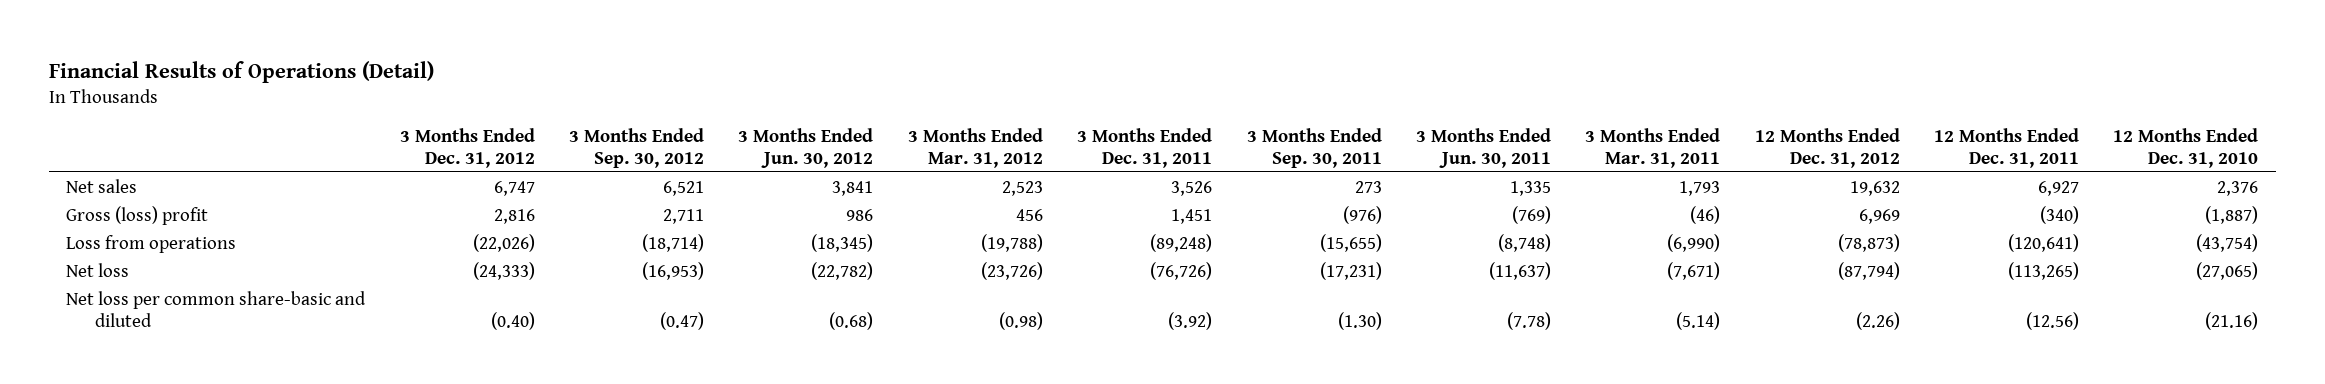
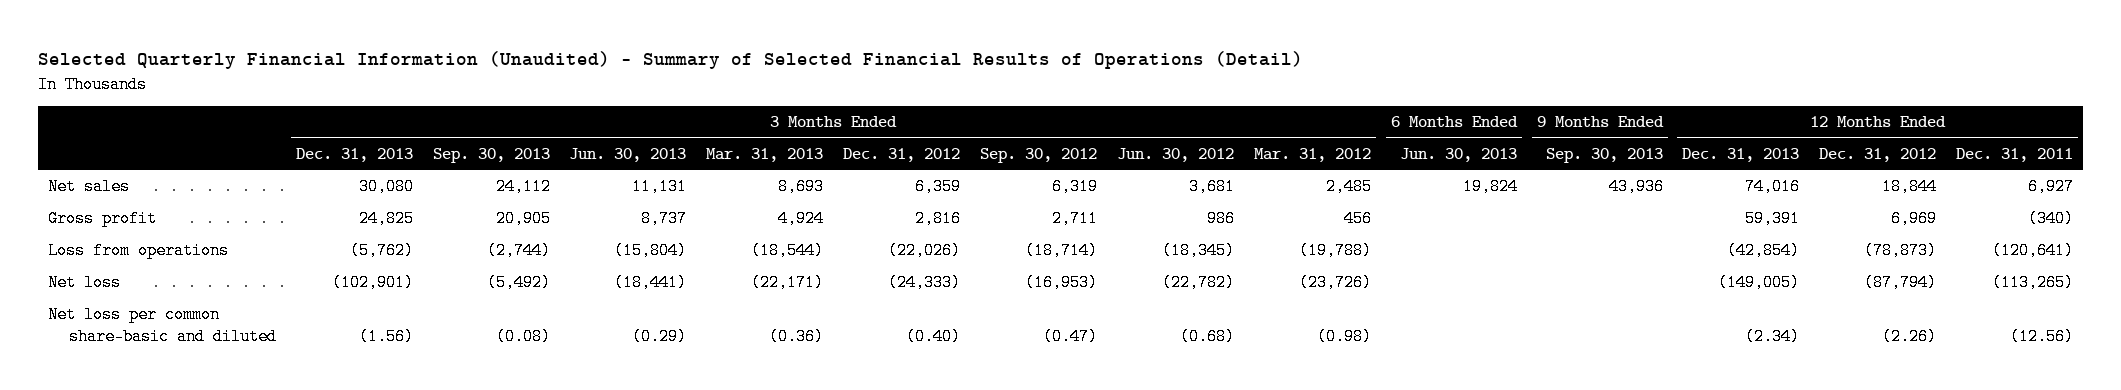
- Financial Results of Operations (Detail)
+ Selected Quarterly Financial Information (Unaudited) - Summary of Selected Financial Results of Operations (Detail)
- | 3 Months Ended Dec. 31, 2012 | 3 Months Ended Sep. 30, 2012 | 3 Months Ended Jun. 30, 2012 | 3 Months Ended Mar. 31, 2012 | 3 Months Ended Dec. 31, 2011 | 3 Months Ended Sep. 30, 2011 | 3 Months Ended Jun. 30, 2011 | 3 Months Ended Mar. 31, 2011 | 12 Months Ended Dec. 31, 2012 | 12 Months Ended Dec. 31, 2011 | 12 Months Ended Dec. 31, 2010
+ | 3 Months Ended Dec. 31, 2013 | 3 Months Ended Sep. 30, 2013 | 3 Months Ended Jun. 30, 2013 | 3 Months Ended Mar. 31, 2013 | 3 Months Ended Dec. 31, 2012 | 3 Months Ended Sep. 30, 2012 | 3 Months Ended Jun. 30, 2012 | 3 Months Ended Mar. 31, 2012 | 6 Months Ended Jun. 30, 2013 | 9 Months Ended Sep. 30, 2013 | 12 Months Ended Dec. 31, 2013 | 12 Months Ended Dec. 31, 2012 | 12 Months Ended Dec. 31, 2011
- Net sales | 6,747 | 6,521 | 3,841 | 2,523 | 3,526 | 273 | 1,335 | 1,793 | 19,632 | 6,927 | 2,376
- Gross (loss) profit | 2,816 | 2,711 | 986 | 456 | 1,451 | (976) | (769) | (46) | 6,969 | (340) | (1,887)
+ Net sales | 30,080 | 24,112 | 11,131 | 8,693 | 6,359 | 6,319 | 3,681 | 2,485 | 19,824 | 43,936 | 74,016 | 18,844 | 6,927
+ Gross profit | 24,825 | 20,905 | 8,737 | 4,924 | 2,816 | 2,711 | 986 | 456 | | | 59,391 | 6,969 | (340)

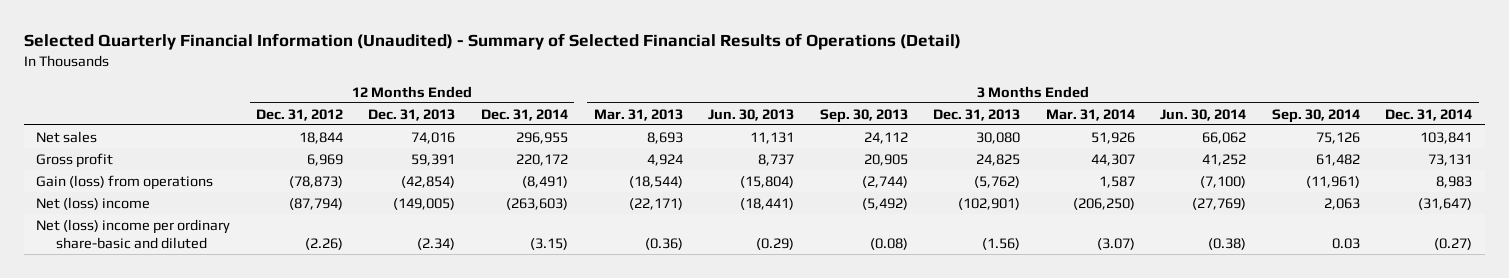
- | 3 Months Ended Dec. 31, 2013 | 3 Months Ended Sep. 30, 2013 | 3 Months Ended Jun. 30, 2013 | 3 Months Ended Mar. 31, 2013 | 3 Months Ended Dec. 31, 2012 | 3 Months Ended Sep. 30, 2012 | 3 Months Ended Jun. 30, 2012 | 3 Months Ended Mar. 31, 2012 | 6 Months Ended Jun. 30, 2013 | 9 Months Ended Sep. 30, 2013 | 12 Months Ended Dec. 31, 2013 | 12 Months Ended Dec. 31, 2012 | 12 Months Ended Dec. 31, 2011
+ | 12 Months Ended Dec. 31, 2012 | 12 Months Ended Dec. 31, 2013 | 12 Months Ended Dec. 31, 2014 | 3 Months Ended Mar. 31, 2013 | 3 Months Ended Jun. 30, 2013 | 3 Months Ended Sep. 30, 2013 | 3 Months Ended Dec. 31, 2013 | 3 Months Ended Mar. 31, 2014 | 3 Months Ended Jun. 30, 2014 | 3 Months Ended Sep. 30, 2014 | 3 Months Ended Dec. 31, 2014
- Loss from operations | (5,762) | (2,744) | (15,804) | (18,544) | (22,026) | (18,714) | (18,345) | (19,788) | | | (42,854) | (78,873) | (120,641)
- Net loss | (102,901) | (5,492) | (18,441) | (22,171) | (24,333) | (16,953) | (22,782) | (23,726) | | | (149,005) | (87,794) | (113,265)
- Net loss per common share-basic and diluted | (1.56) | (0.08) | (0.29) | (0.36) | (0.40) | (0.47) | (0.68) | (0.98) | | | (2.34) | (2.26) | (12.56)
+ Gain (loss) from operations | (78,873) | (42,854) | (8,491) | (18,544) | (15,804) | (2,744) | (5,762) | 1,587 | (7,100) | (11,961) | 8,983
+ Net (loss) income | (87,794) | (149,005) | (263,603) | (22,171) | (18,441) | (5,492) | (102,901) | (206,250) | (27,769) | 2,063 | (31,647)
+ Net (loss) income per ordinary share-basic and diluted | (2.26) | (2.34) | (3.15) | (0.36) | (0.29) | (0.08) | (1.56) | (3.07) | (0.38) | 0.03 | (0.27)

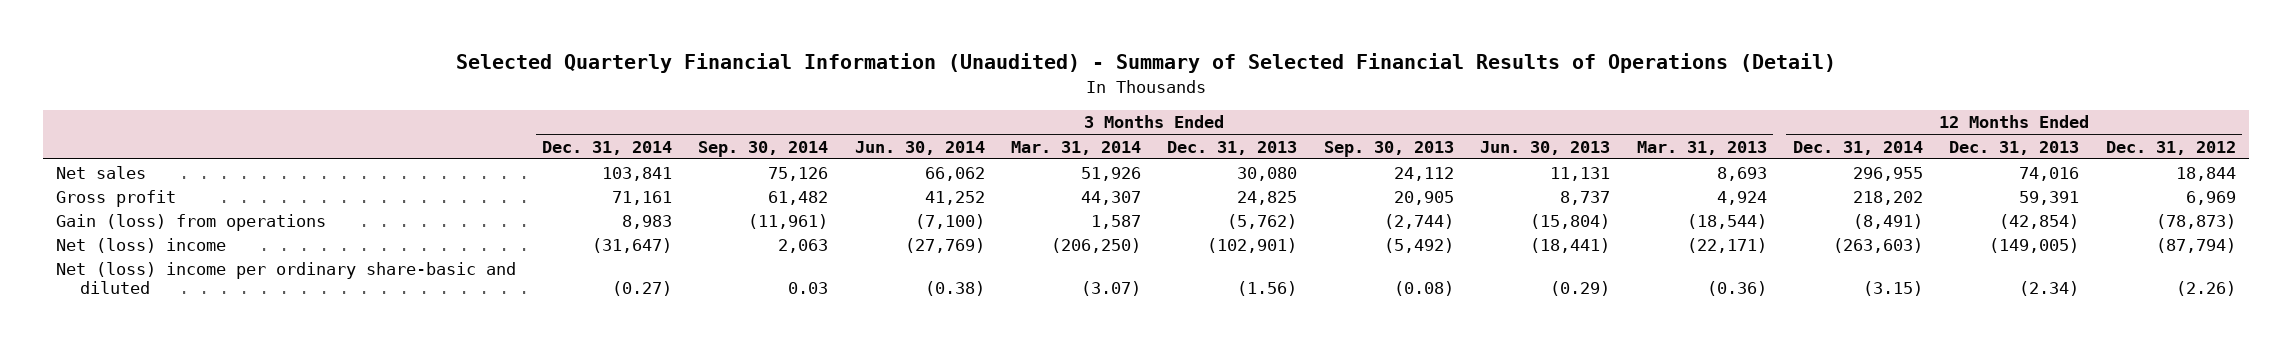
- | 12 Months Ended Dec. 31, 2012 | 12 Months Ended Dec. 31, 2013 | 12 Months Ended Dec. 31, 2014 | 3 Months Ended Mar. 31, 2013 | 3 Months Ended Jun. 30, 2013 | 3 Months Ended Sep. 30, 2013 | 3 Months Ended Dec. 31, 2013 | 3 Months Ended Mar. 31, 2014 | 3 Months Ended Jun. 30, 2014 | 3 Months Ended Sep. 30, 2014 | 3 Months Ended Dec. 31, 2014
+ | 3 Months Ended Dec. 31, 2014 | 3 Months Ended Sep. 30, 2014 | 3 Months Ended Jun. 30, 2014 | 3 Months Ended Mar. 31, 2014 | 3 Months Ended Dec. 31, 2013 | 3 Months Ended Sep. 30, 2013 | 3 Months Ended Jun. 30, 2013 | 3 Months Ended Mar. 31, 2013 | 12 Months Ended Dec. 31, 2014 | 12 Months Ended Dec. 31, 2013 | 12 Months Ended Dec. 31, 2012
- Gross profit | 6,969 | 59,391 | 220,172 | 4,924 | 8,737 | 20,905 | 24,825 | 44,307 | 41,252 | 61,482 | 73,131
+ Gross profit | 71,161 | 61,482 | 41,252 | 44,307 | 24,825 | 20,905 | 8,737 | 4,924 | 218,202 | 59,391 | 6,969

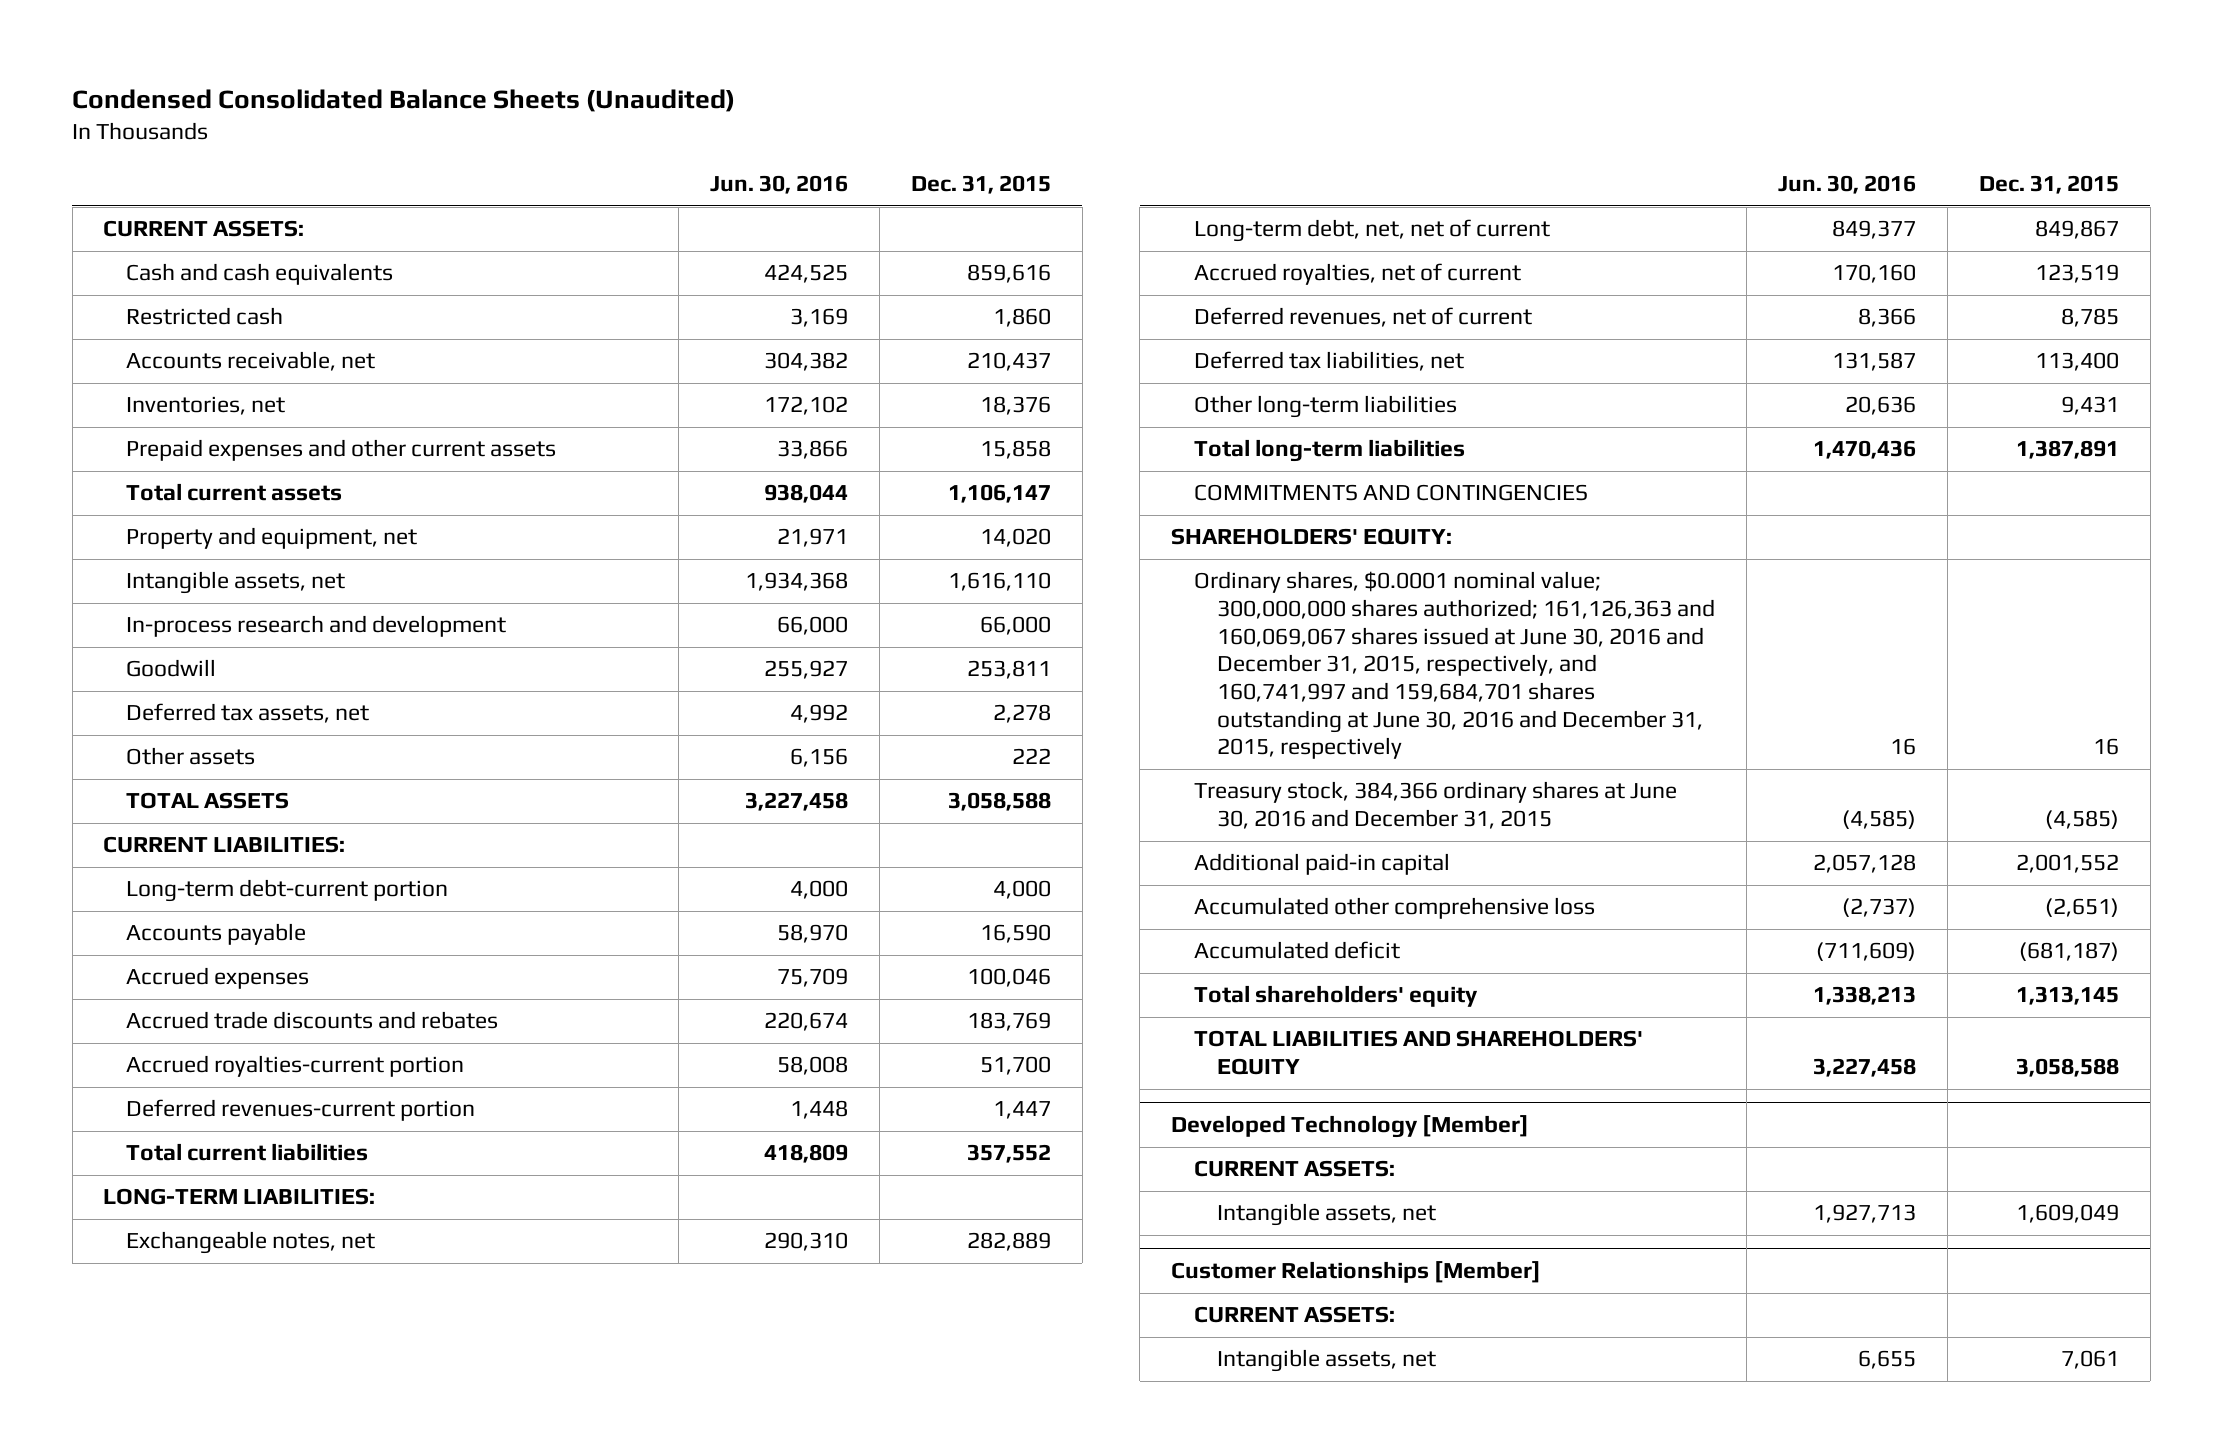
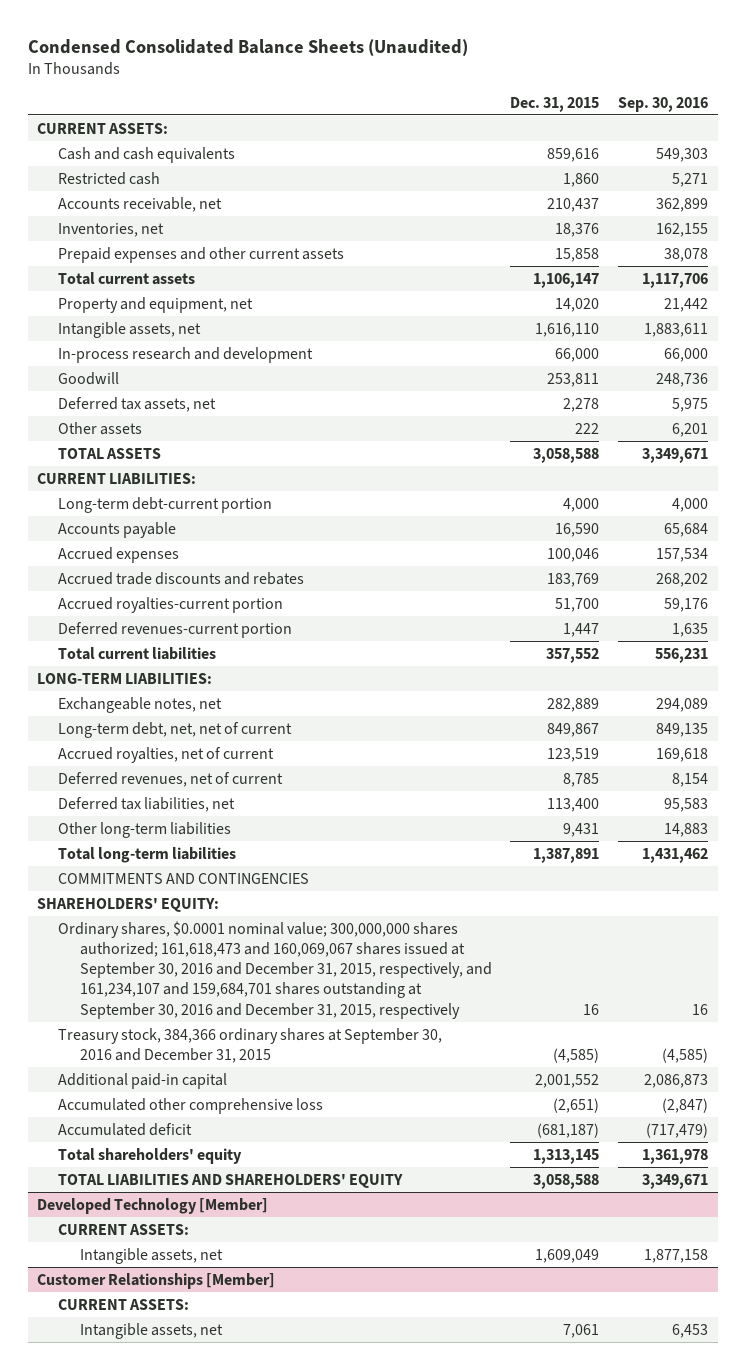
- | Jun. 30, 2016 | Dec. 31, 2015
+ | Dec. 31, 2015 | Sep. 30, 2016
- Ordinary shares, $0.0001 nominal value; 300,000,000 shares authorized; 161,126,363 and 160,069,067 shares issued at June 30, 2016 and December 31, 2015, respectively, and 160,741,997 and 159,684,701 shares outstanding at June 30, 2016 and December 31, 2015, respectively | 16 | 16
- Treasury stock, 384,366 ordinary shares at June 30, 2016 and December 31, 2015 | (4,585) | (4,585)
+ Ordinary shares, $0.0001 nominal value; 300,000,000 shares authorized; 161,618,473 and 160,069,067 shares issued at September 30, 2016 and December 31, 2015, respectively, and 161,234,107 and 159,684,701 shares outstanding at September 30, 2016 and December 31, 2015, respectively | 16 | 16
+ Treasury stock, 384,366 ordinary shares at September 30, 2016 and December 31, 2015 | (4,585) | (4,585)

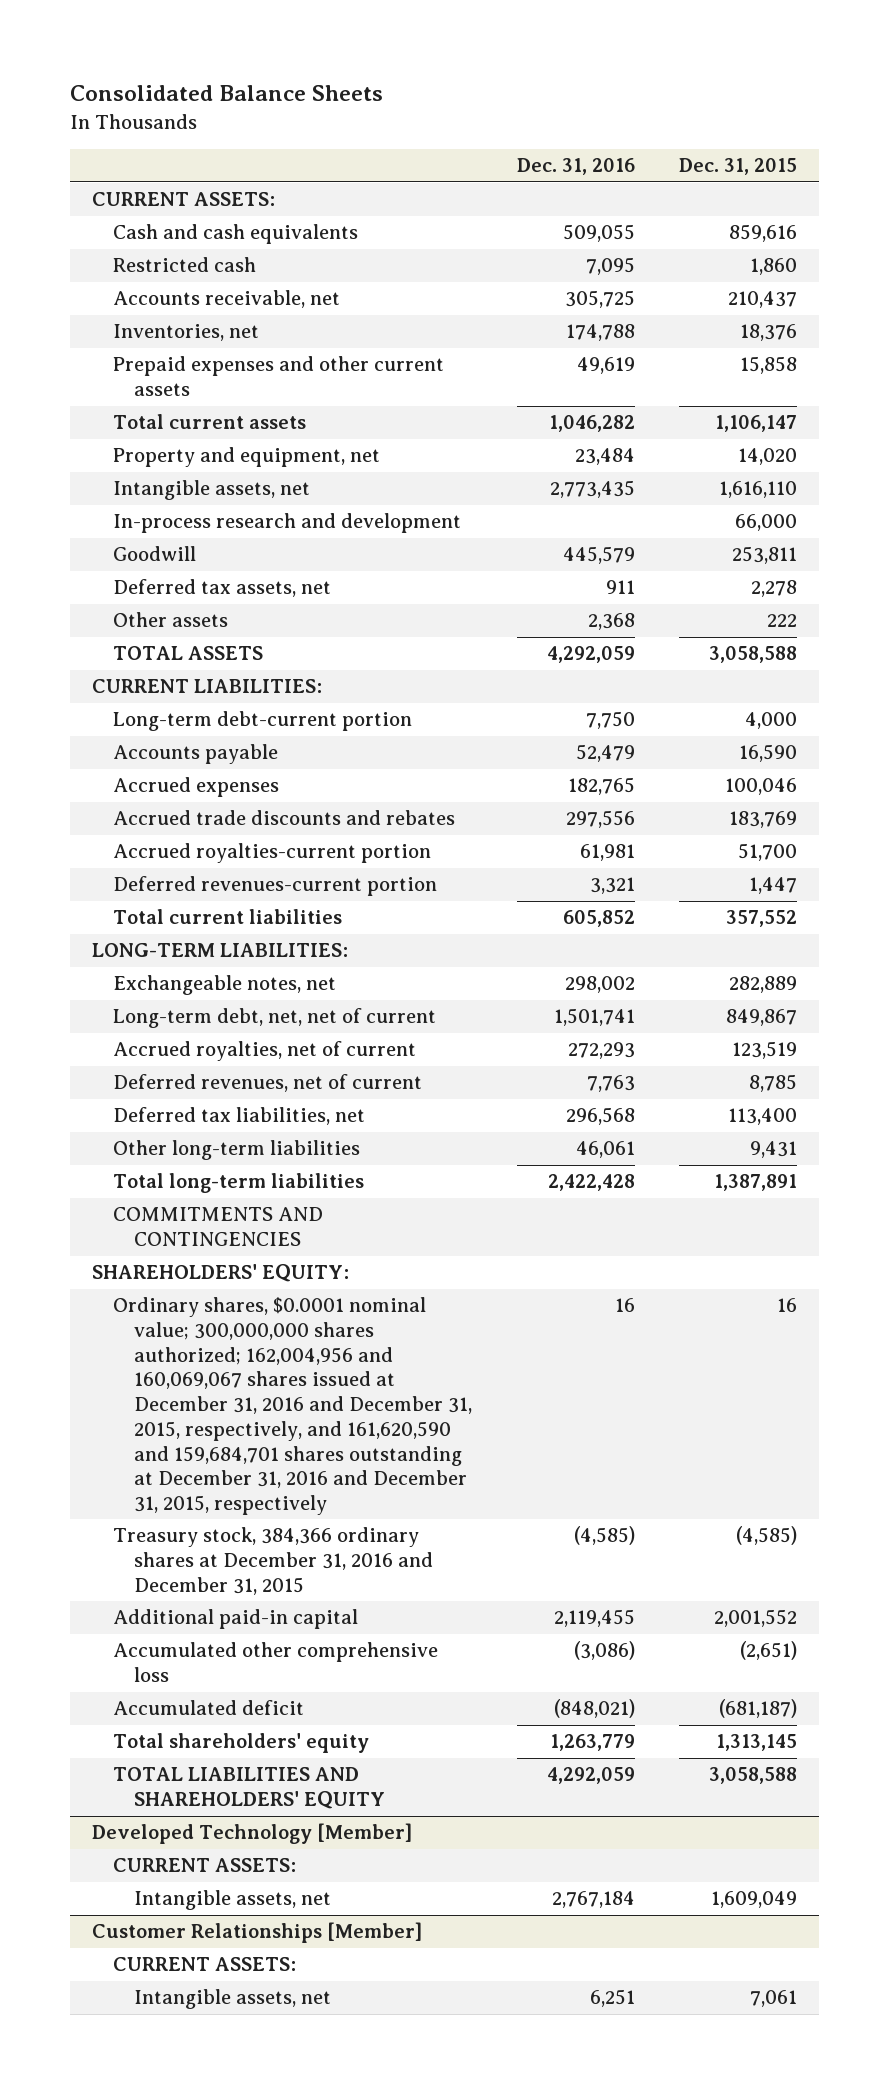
- Condensed Consolidated Balance Sheets (Unaudited)
+ Consolidated Balance Sheets
- | Dec. 31, 2015 | Sep. 30, 2016
+ | Dec. 31, 2016 | Dec. 31, 2015
- Ordinary shares, $0.0001 nominal value; 300,000,000 shares authorized; 161,618,473 and 160,069,067 shares issued at September 30, 2016 and December 31, 2015, respectively, and 161,234,107 and 159,684,701 shares outstanding at September 30, 2016 and December 31, 2015, respectively | 16 | 16
- Treasury stock, 384,366 ordinary shares at September 30, 2016 and December 31, 2015 | (4,585) | (4,585)
+ Ordinary shares, $0.0001 nominal value; 300,000,000 shares authorized; 162,004,956 and 160,069,067 shares issued at December 31, 2016 and December 31, 2015, respectively, and 161,620,590 and 159,684,701 shares outstanding at December 31, 2016 and December 31, 2015, respectively | 16 | 16
+ Treasury stock, 384,366 ordinary shares at December 31, 2016 and December 31, 2015 | (4,585) | (4,585)

